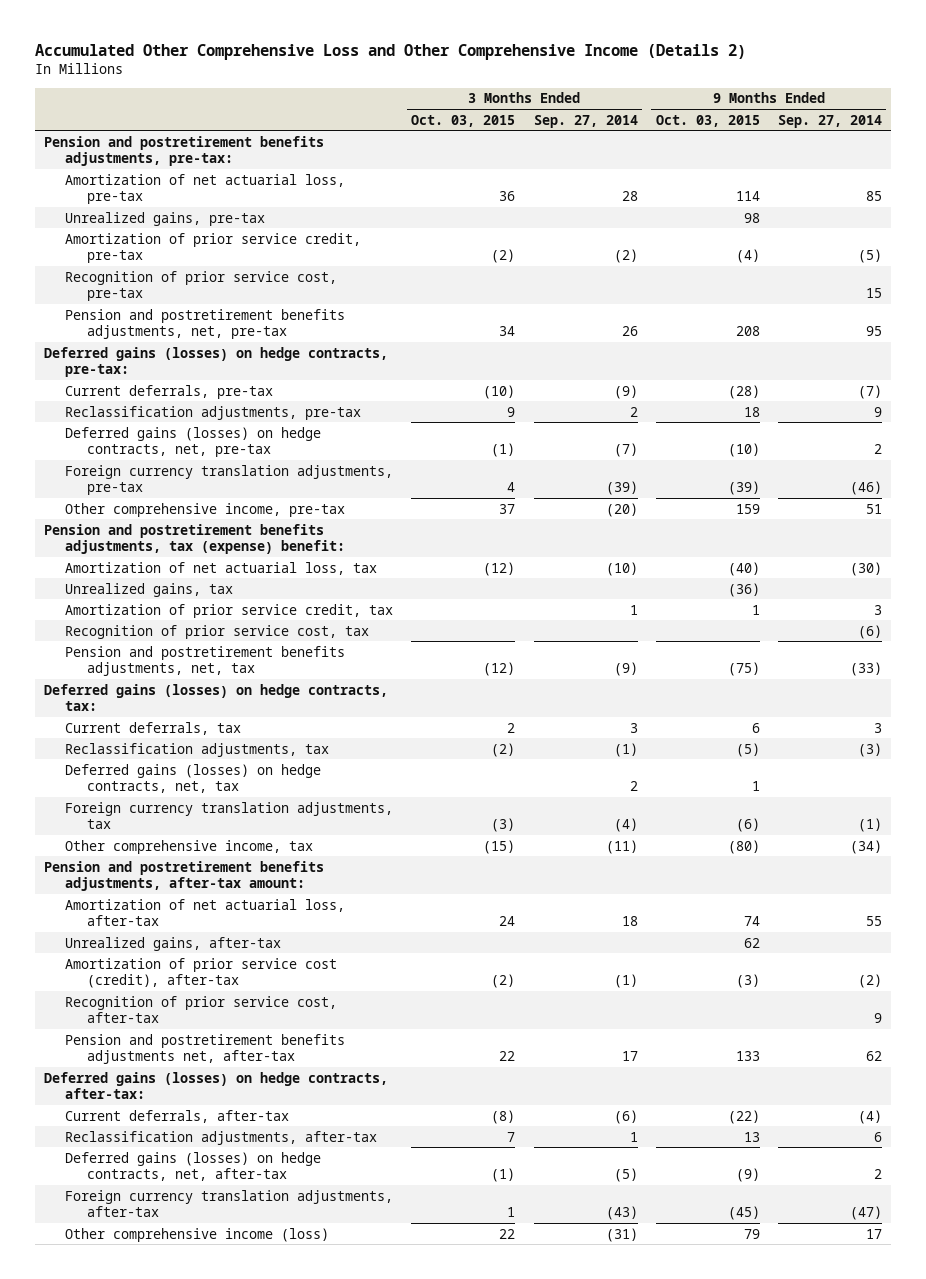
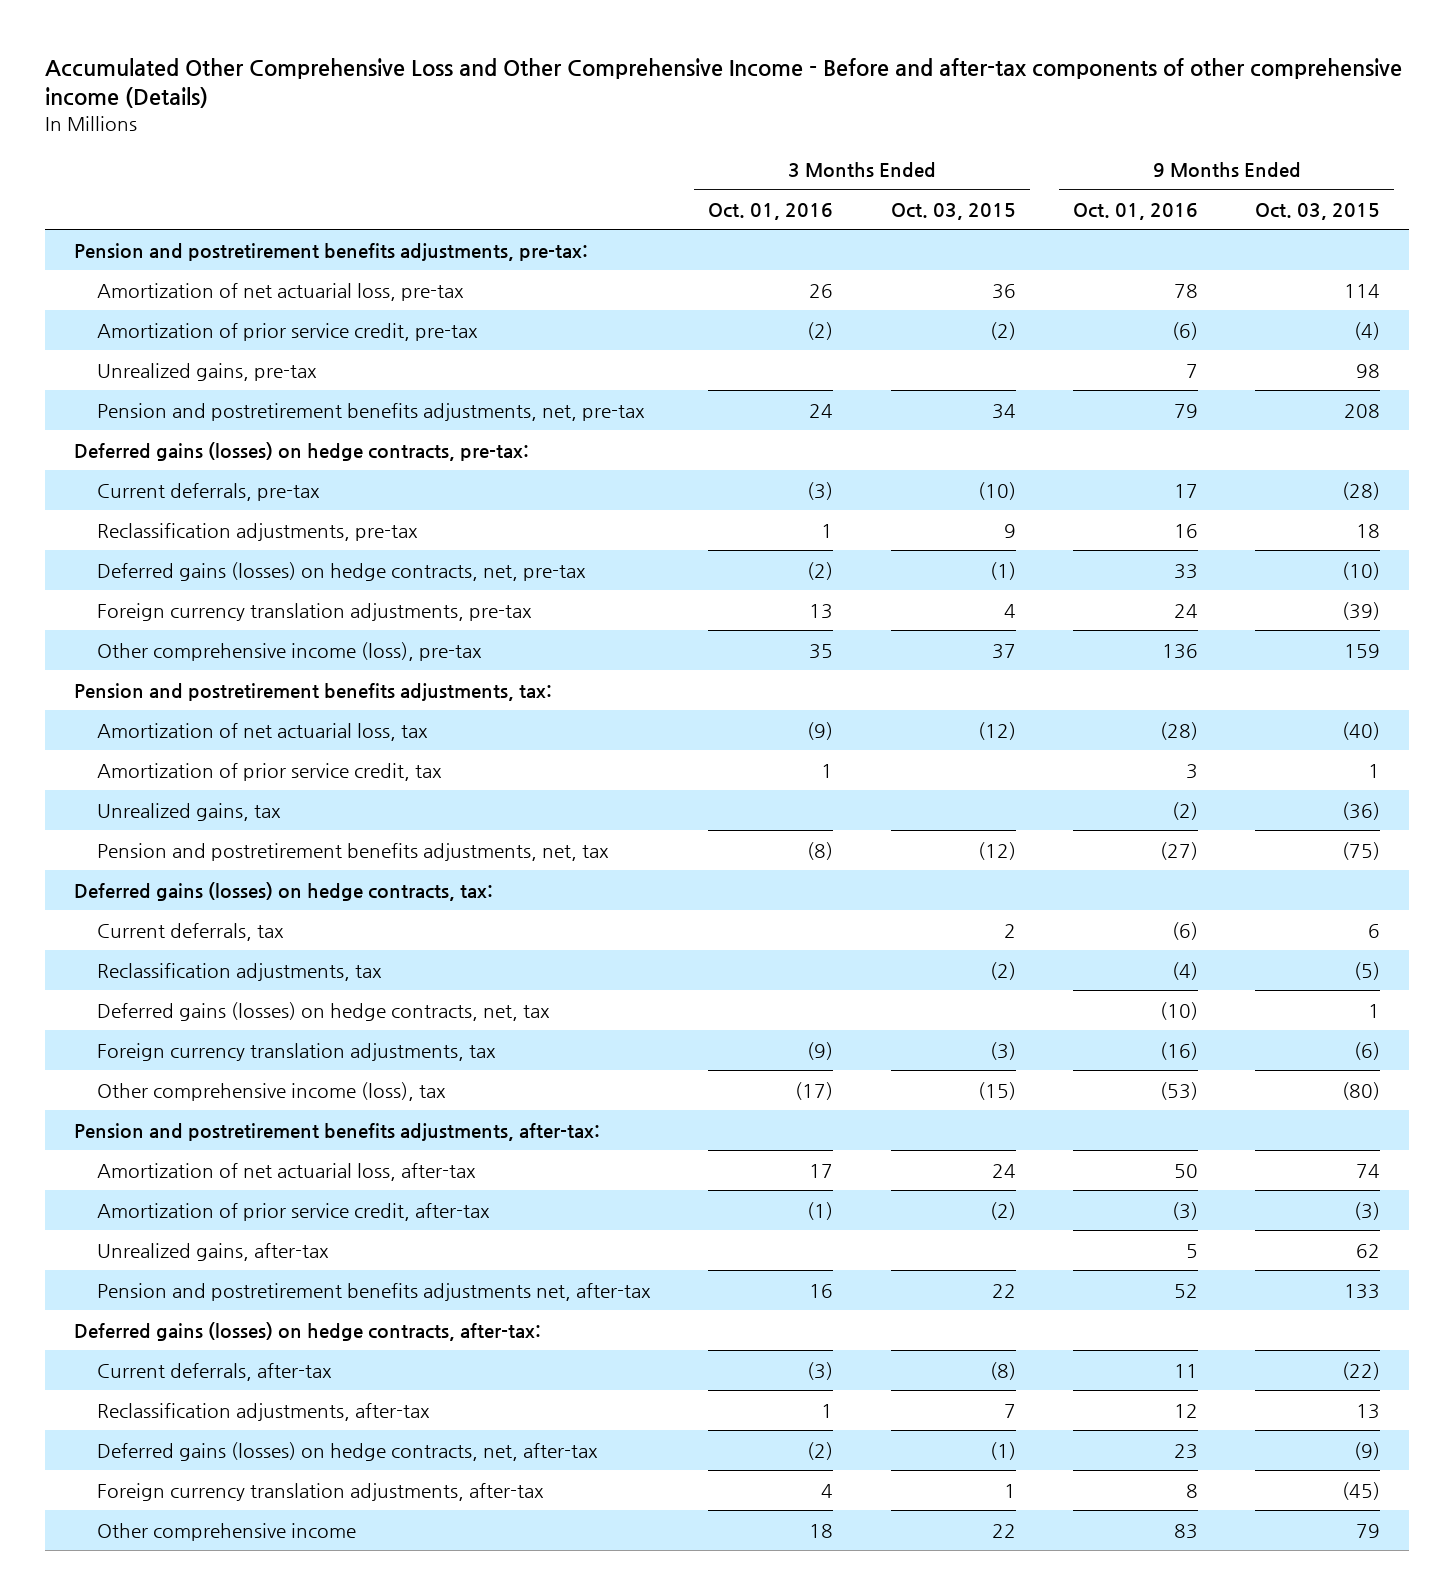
- Accumulated Other Comprehensive Loss and Other Comprehensive Income (Details 2)
+ Accumulated Other Comprehensive Loss and Other Comprehensive Income - Before and after-tax components of other comprehensive income (Details)
- | 3 Months Ended Oct. 03, 2015 | 3 Months Ended Sep. 27, 2014 | 9 Months Ended Oct. 03, 2015 | 9 Months Ended Sep. 27, 2014
+ | 3 Months Ended Oct. 01, 2016 | 3 Months Ended Oct. 03, 2015 | 9 Months Ended Oct. 01, 2016 | 9 Months Ended Oct. 03, 2015
- Recognition of prior service cost, pre-tax | | | | 15
moved down: Unrealized gains, pre-tax | | | 7 | 98
- Other comprehensive income, pre-tax | 37 | (20) | 159 | 51
- Pension and postretirement benefits adjustments, tax (expense) benefit:
+ Other comprehensive income (loss), pre-tax | 35 | 37 | 136 | 159
+ Pension and postretirement benefits adjustments, tax:
- Recognition of prior service cost, tax | | | | (6)
moved down: Unrealized gains, tax | | | (2) | (36)
- Other comprehensive income, tax | (15) | (11) | (80) | (34)
- Pension and postretirement benefits adjustments, after-tax amount:
+ Other comprehensive income (loss), tax | (17) | (15) | (53) | (80)
+ Pension and postretirement benefits adjustments, after-tax:
+ Amortization of prior service credit, after-tax | (1) | (2) | (3) | (3)
- Amortization of prior service cost (credit), after-tax | (2) | (1) | (3) | (2)
- Recognition of prior service cost, after-tax | | | | 9
- Other comprehensive income (loss) | 22 | (31) | 79 | 17
+ Other comprehensive income | 18 | 22 | 83 | 79

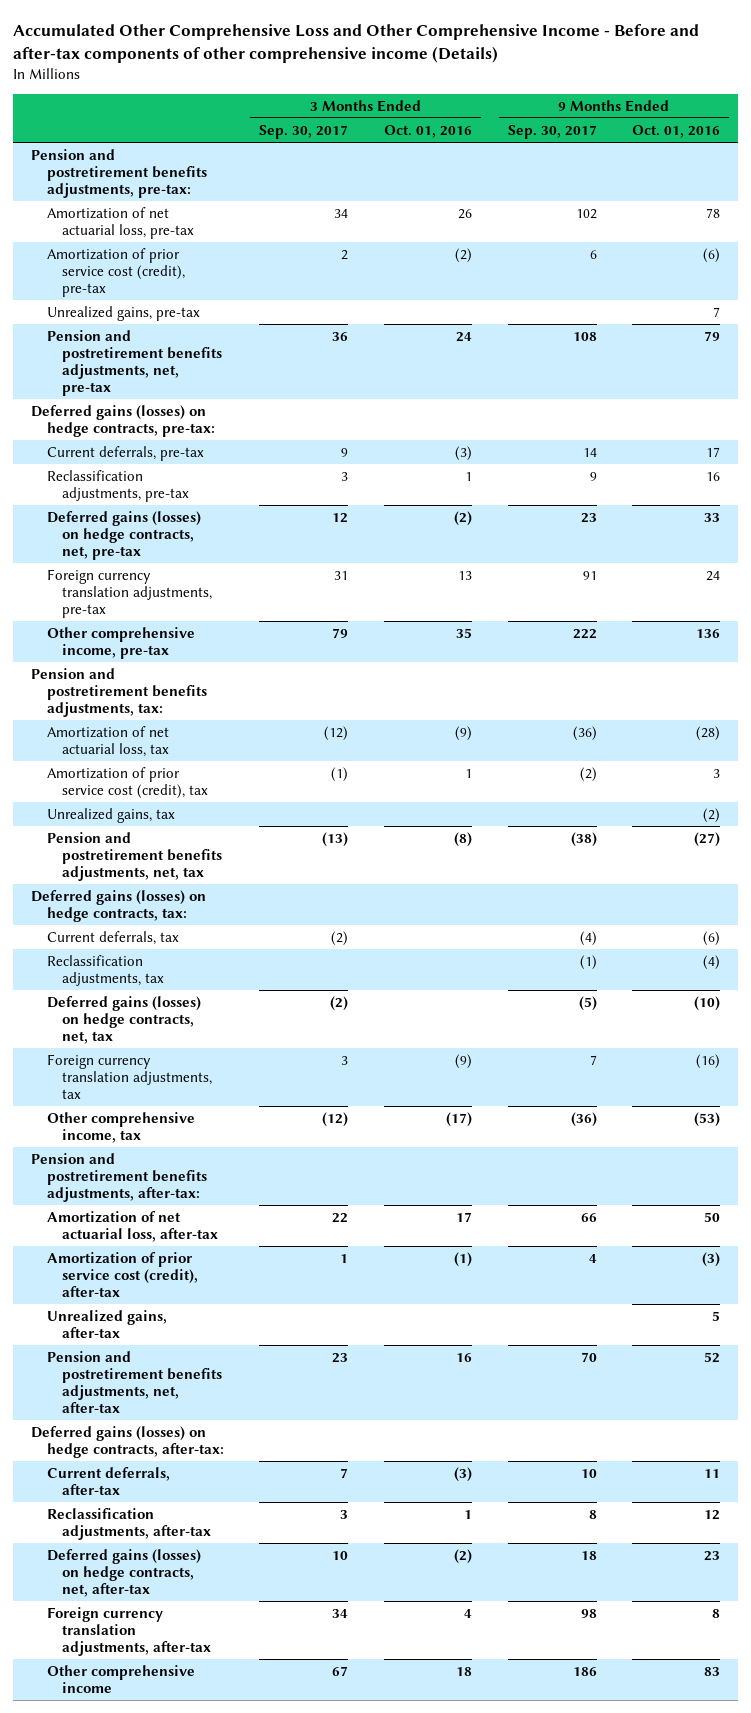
- | 3 Months Ended Oct. 01, 2016 | 3 Months Ended Oct. 03, 2015 | 9 Months Ended Oct. 01, 2016 | 9 Months Ended Oct. 03, 2015
+ | 3 Months Ended Sep. 30, 2017 | 3 Months Ended Oct. 01, 2016 | 9 Months Ended Sep. 30, 2017 | 9 Months Ended Oct. 01, 2016
- Amortization of prior service credit, pre-tax | (2) | (2) | (6) | (4)
+ Amortization of prior service cost (credit), pre-tax | 2 | (2) | 6 | (6)
- Other comprehensive income (loss), pre-tax | 35 | 37 | 136 | 159
+ Other comprehensive income, pre-tax | 79 | 35 | 222 | 136
- Amortization of prior service credit, tax | 1 | | 3 | 1
+ Amortization of prior service cost (credit), tax | (1) | 1 | (2) | 3
- Other comprehensive income (loss), tax | (17) | (15) | (53) | (80)
+ Other comprehensive income, tax | (12) | (17) | (36) | (53)
- Amortization of prior service credit, after-tax | (1) | (2) | (3) | (3)
+ Amortization of prior service cost (credit), after-tax | 1 | (1) | 4 | (3)
- Pension and postretirement benefits adjustments net, after-tax | 16 | 22 | 52 | 133
+ Pension and postretirement benefits adjustments, net, after-tax | 23 | 16 | 70 | 52

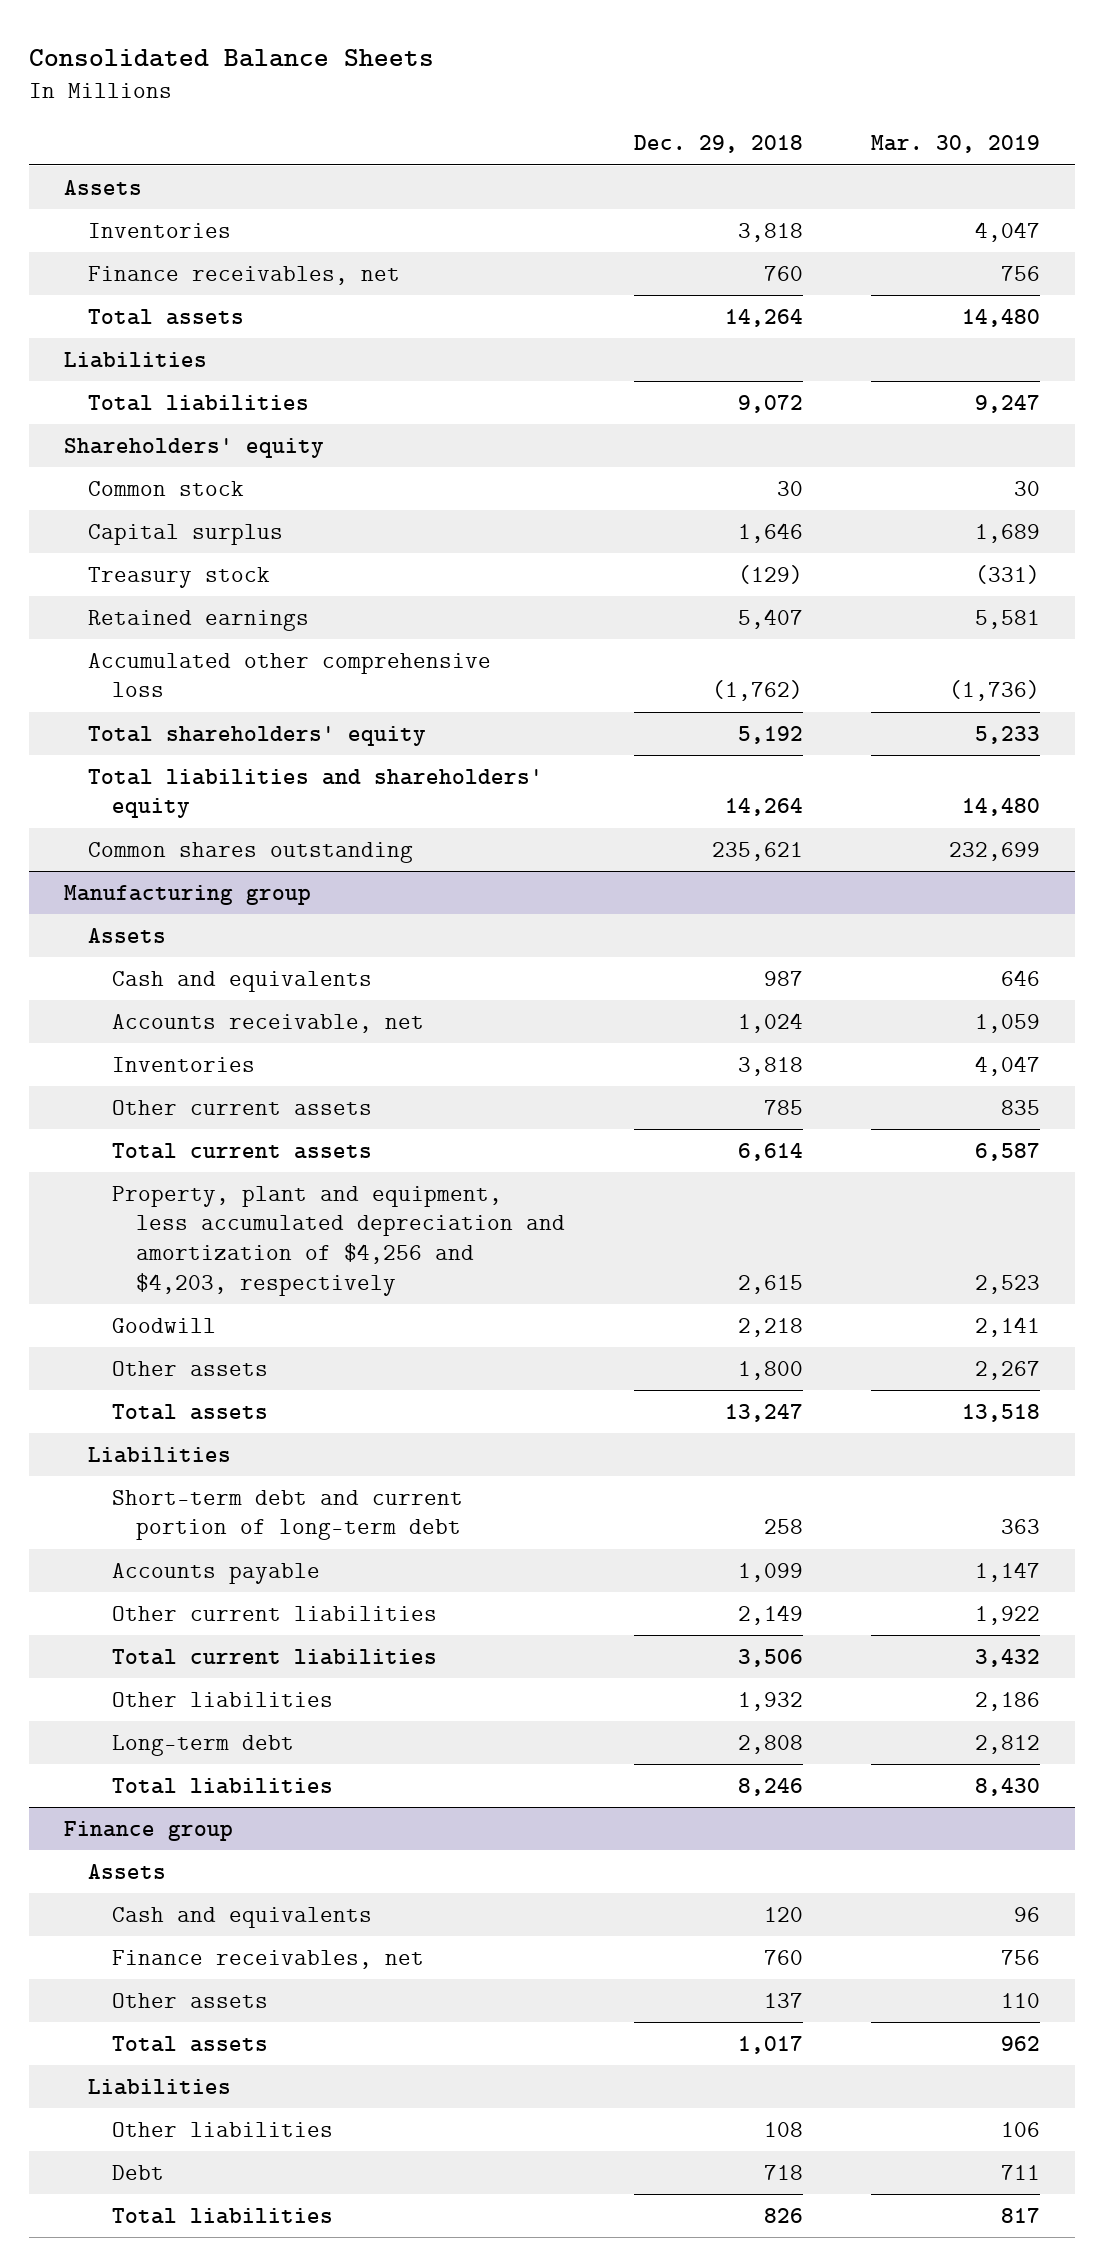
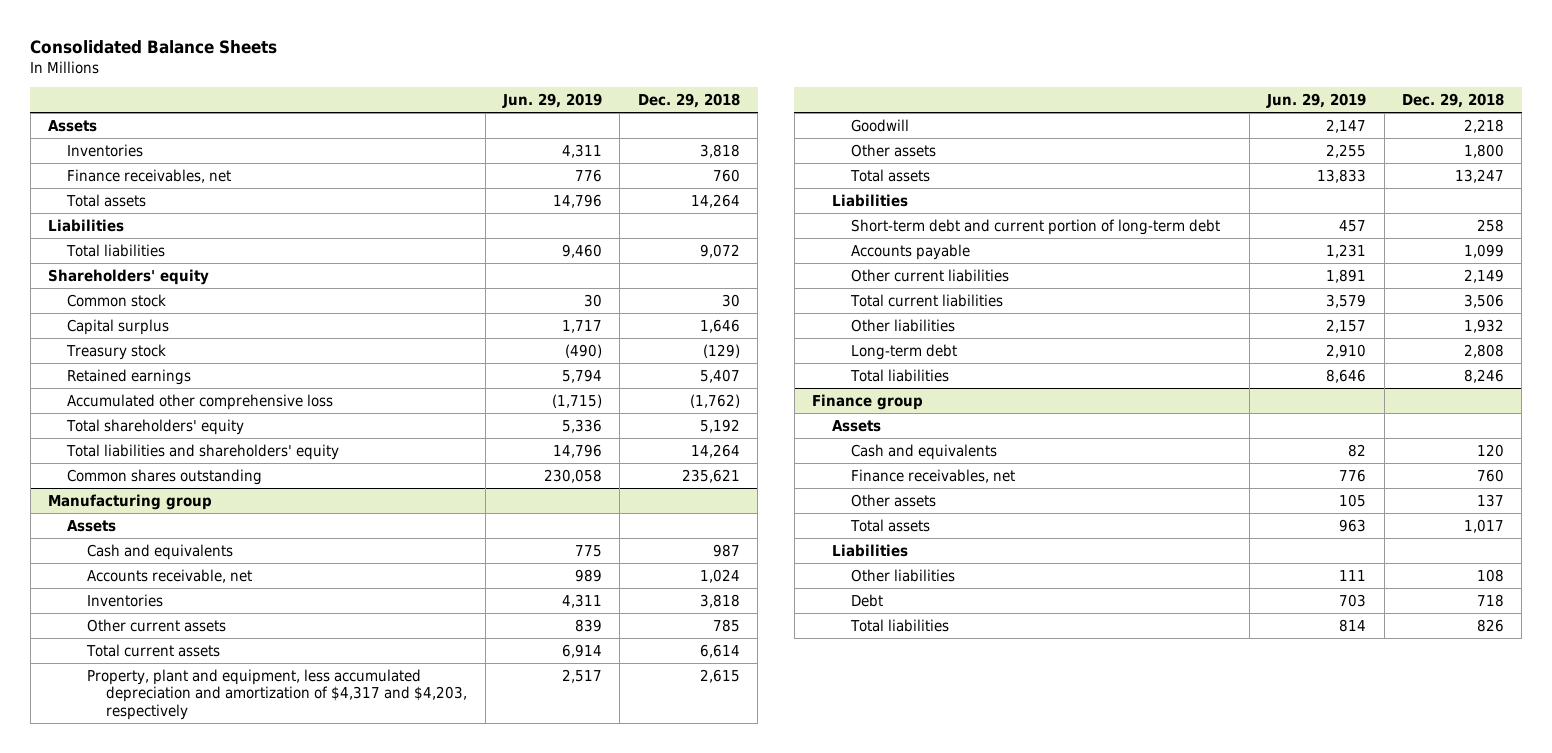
- | Dec. 29, 2018 | Mar. 30, 2019
+ | Jun. 29, 2019 | Dec. 29, 2018
@ Manufacturing group
- Property, plant and equipment, less accumulated depreciation and amortization of $4,256 and $4,203, respectively | 2,615 | 2,523
+ Property, plant and equipment, less accumulated depreciation and amortization of $4,317 and $4,203, respectively | 2,517 | 2,615

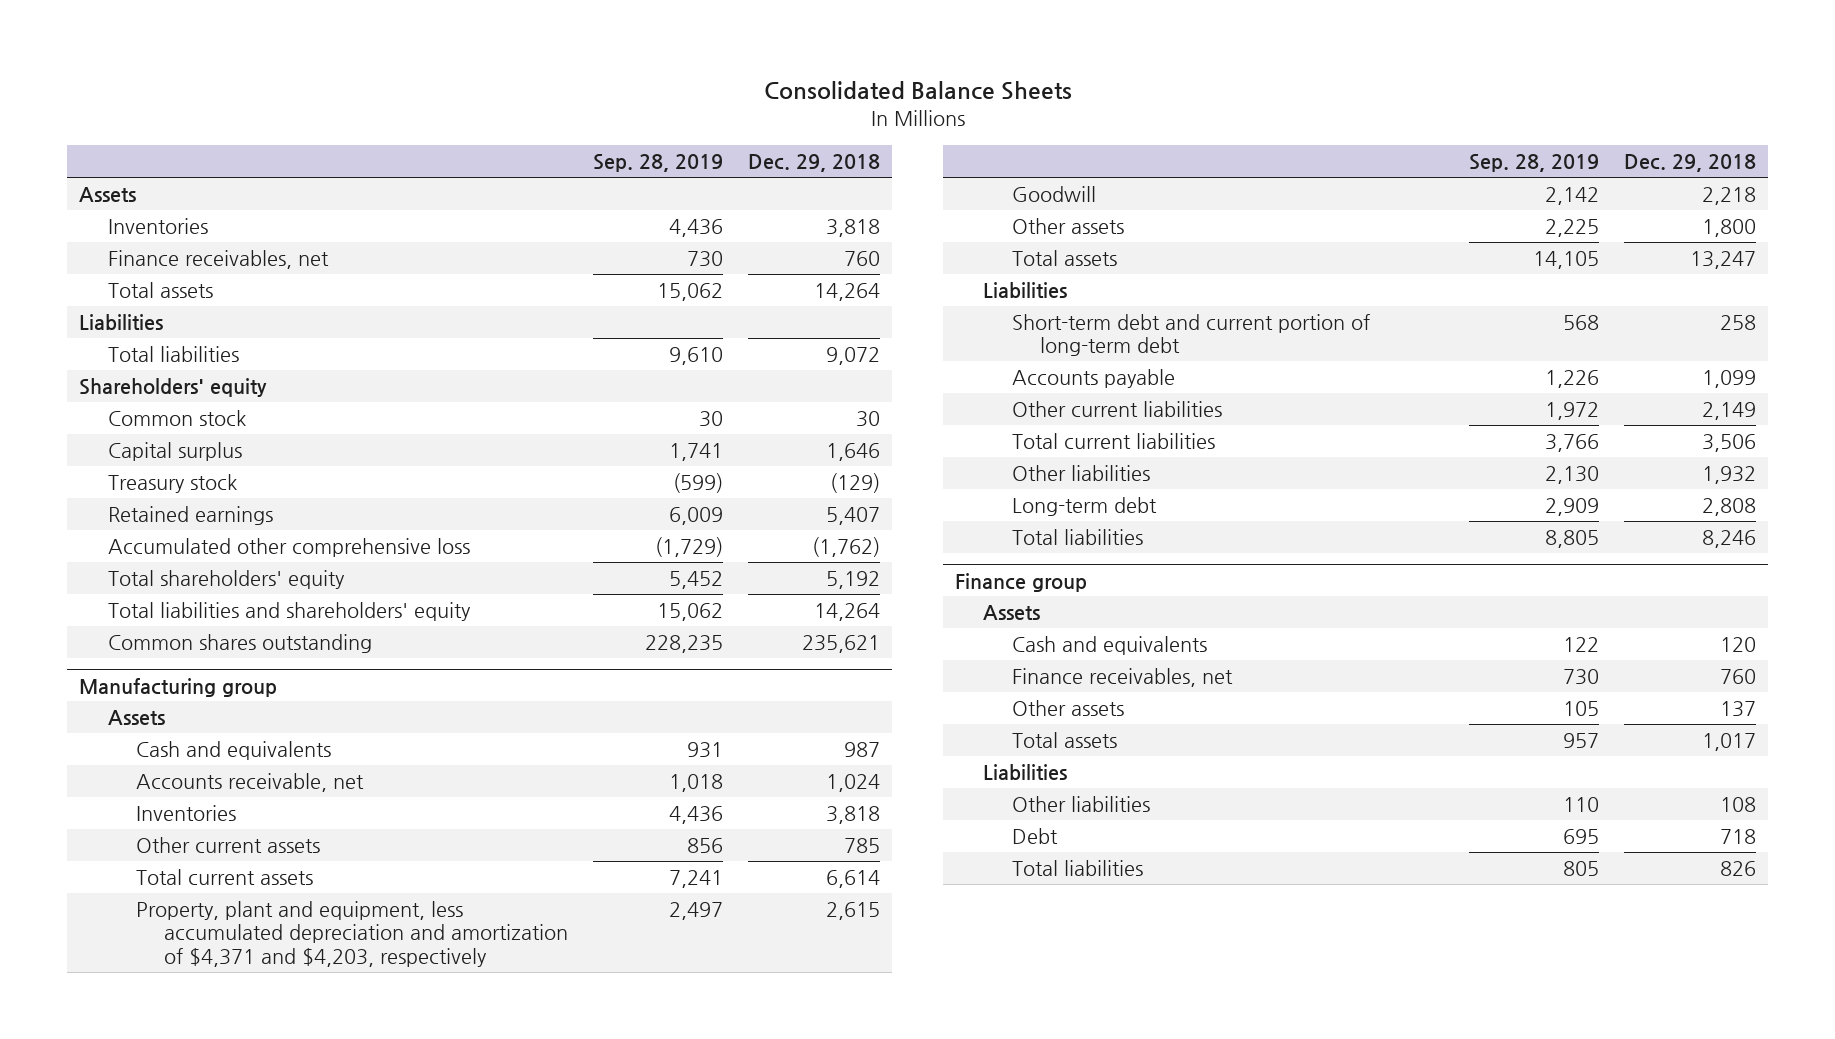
- | Jun. 29, 2019 | Dec. 29, 2018
+ | Sep. 28, 2019 | Dec. 29, 2018
@ Manufacturing group
- Property, plant and equipment, less accumulated depreciation and amortization of $4,317 and $4,203, respectively | 2,517 | 2,615
+ Property, plant and equipment, less accumulated depreciation and amortization of $4,371 and $4,203, respectively | 2,497 | 2,615

